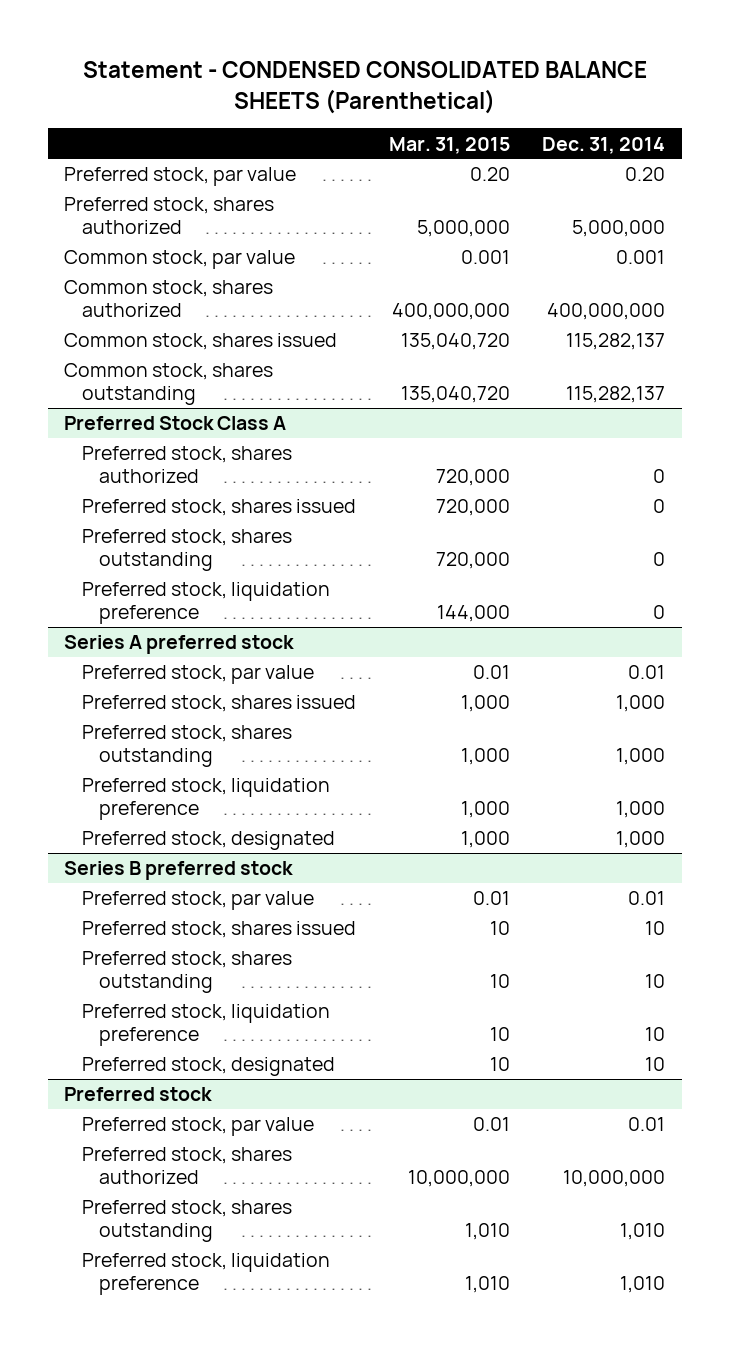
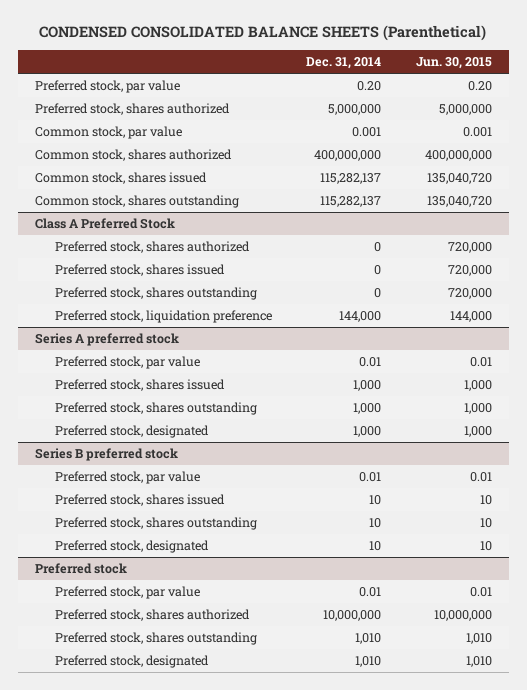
- Statement - CONDENSED CONSOLIDATED BALANCE SHEETS (Parenthetical)
+ CONDENSED CONSOLIDATED BALANCE SHEETS (Parenthetical)
- | Mar. 31, 2015 | Dec. 31, 2014
+ | Dec. 31, 2014 | Jun. 30, 2015
- Preferred Stock Class A
+ Class A Preferred Stock
- Preferred stock, liquidation preference | 144,000 | 0
+ Preferred stock, liquidation preference | 144,000 | 144,000
@ Series A preferred stock
- Preferred stock, liquidation preference | 1,000 | 1,000
@ Series B preferred stock
- Preferred stock, liquidation preference | 10 | 10
@ Preferred stock
- Preferred stock, liquidation preference | 1,010 | 1,010
+ Preferred stock, designated | 1,010 | 1,010

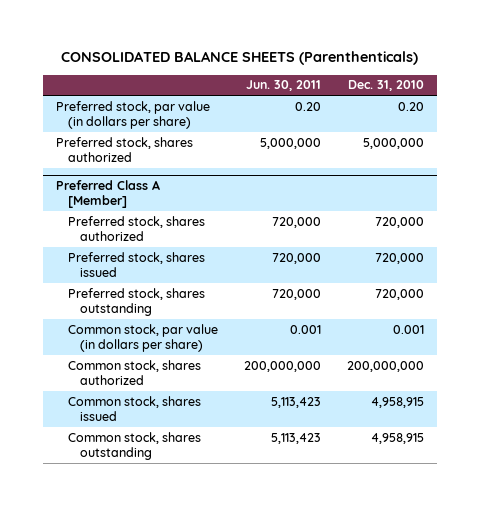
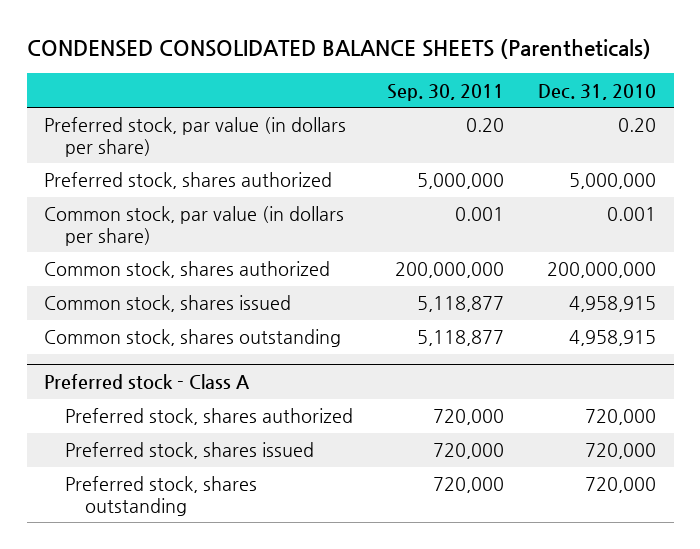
- CONSOLIDATED BALANCE SHEETS (Parenthenticals)
+ CONDENSED CONSOLIDATED BALANCE SHEETS (Parentheticals)
- | Jun. 30, 2011 | Dec. 31, 2010
+ | Sep. 30, 2011 | Dec. 31, 2010
- Preferred Class A [Member]
- Preferred stock, shares authorized | 720,000 | 720,000
- Preferred stock, shares issued | 720,000 | 720,000
- Preferred stock, shares outstanding | 720,000 | 720,000
+ Preferred stock - Class A
+ Preferred stock, shares authorized | 720,000 | 720,000
+ Preferred stock, shares issued | 720,000 | 720,000
+ Preferred stock, shares outstanding | 720,000 | 720,000

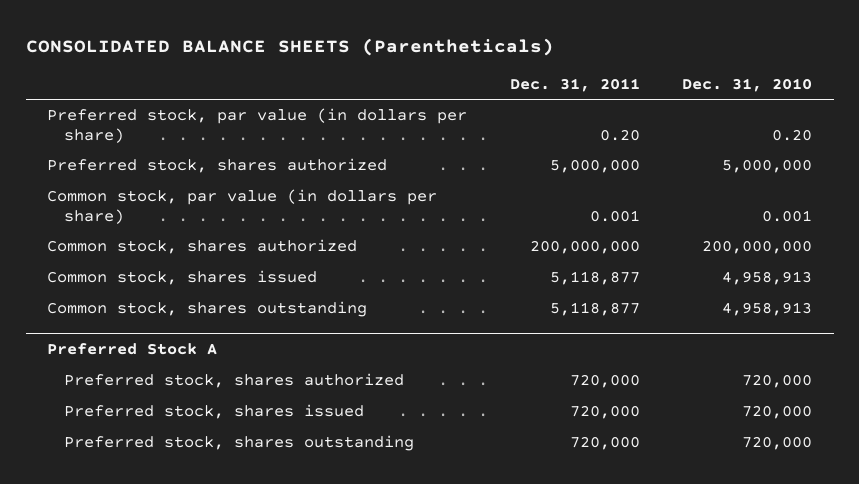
- CONDENSED CONSOLIDATED BALANCE SHEETS (Parentheticals)
+ CONSOLIDATED BALANCE SHEETS (Parentheticals)
- | Sep. 30, 2011 | Dec. 31, 2010
+ | Dec. 31, 2011 | Dec. 31, 2010
- Common stock, shares issued | 5,118,877 | 4,958,915
- Common stock, shares outstanding | 5,118,877 | 4,958,915
- Preferred stock - Class A
+ Common stock, shares issued | 5,118,877 | 4,958,913
+ Common stock, shares outstanding | 5,118,877 | 4,958,913
+ Preferred Stock A

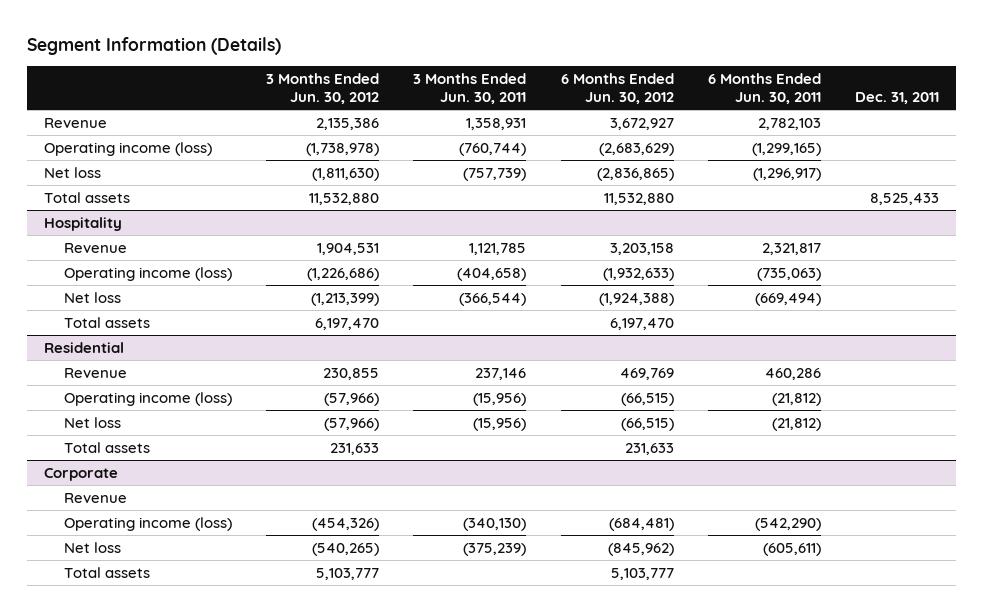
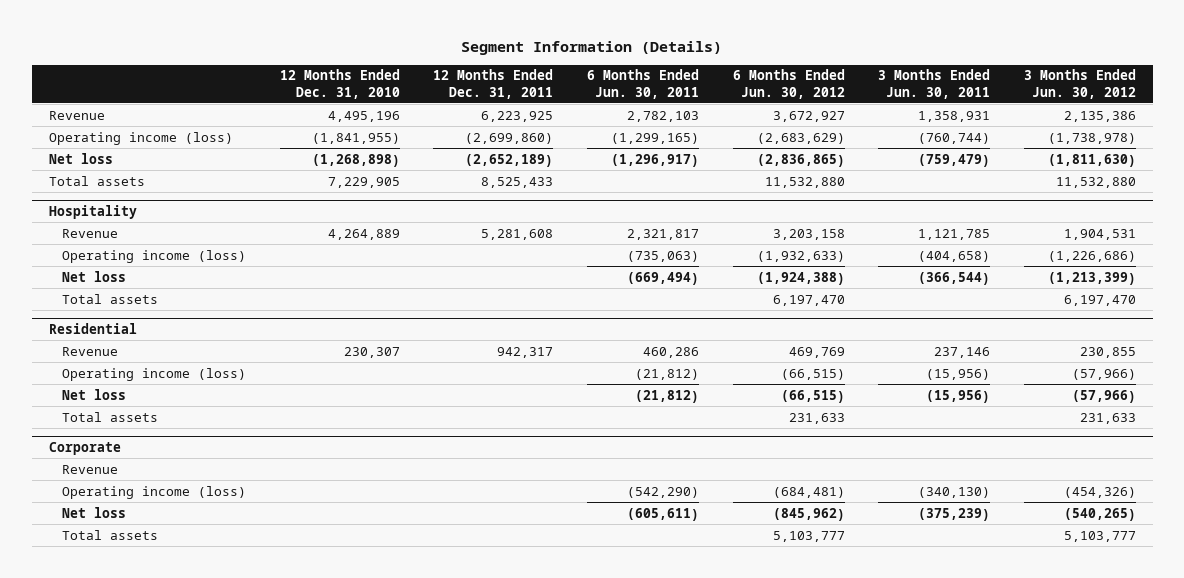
- | 3 Months Ended Jun. 30, 2012 | 3 Months Ended Jun. 30, 2011 | 6 Months Ended Jun. 30, 2012 | 6 Months Ended Jun. 30, 2011 | Dec. 31, 2011
+ | 12 Months Ended Dec. 31, 2010 | 12 Months Ended Dec. 31, 2011 | 6 Months Ended Jun. 30, 2011 | 6 Months Ended Jun. 30, 2012 | 3 Months Ended Jun. 30, 2011 | 3 Months Ended Jun. 30, 2012
- Net loss | (1,811,630) | (757,739) | (2,836,865) | (1,296,917) |
+ Net loss | (1,268,898) | (2,652,189) | (1,296,917) | (2,836,865) | (759,479) | (1,811,630)

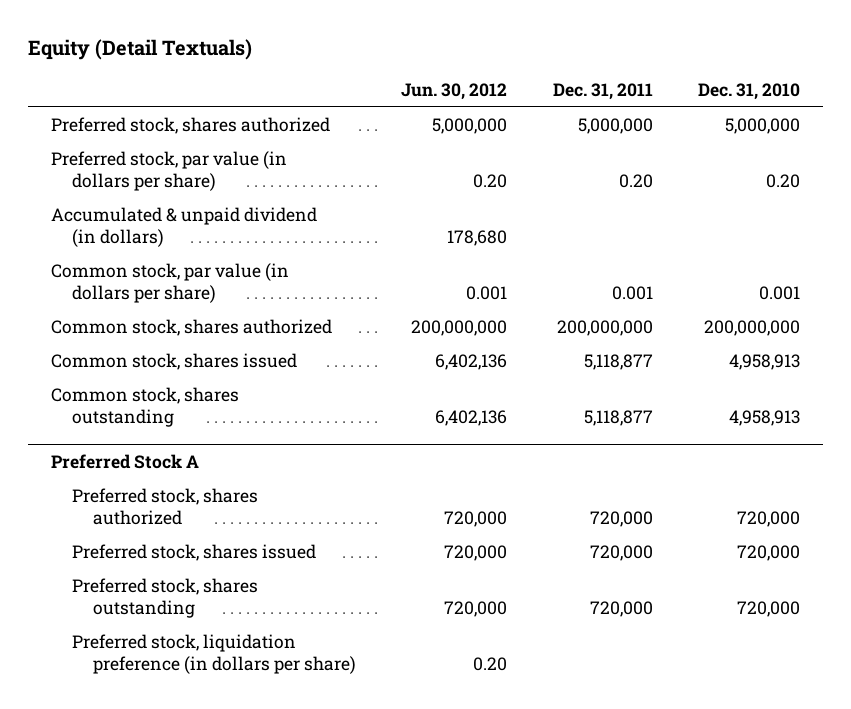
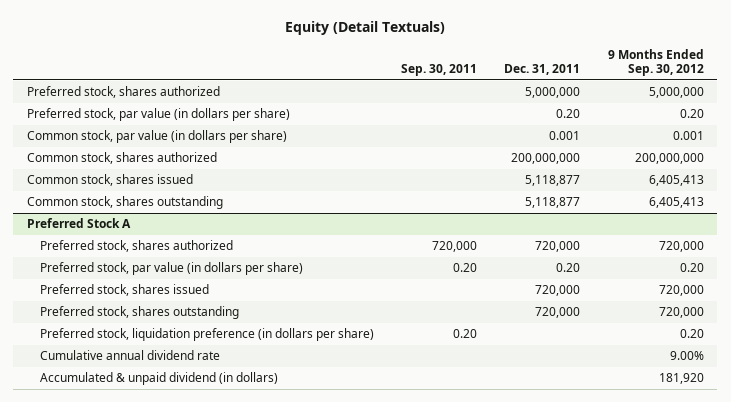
- | Jun. 30, 2012 | Dec. 31, 2011 | Dec. 31, 2010
+ | Sep. 30, 2011 | Dec. 31, 2011 | 9 Months Ended Sep. 30, 2012
- Accumulated & unpaid dividend (in dollars) | 178,680 | |
@ Preferred Stock A
+ Preferred stock, par value (in dollars per share) | 0.20 | 0.20 | 0.20
+ Cumulative annual dividend rate | | | 9.00%
+ Accumulated & unpaid dividend (in dollars) | | | 181,920

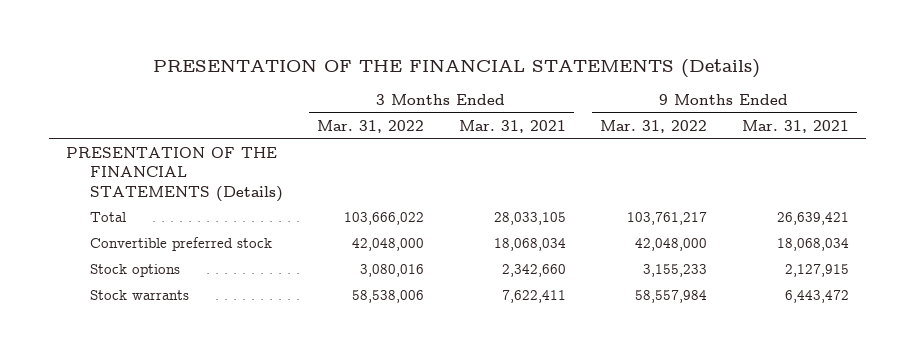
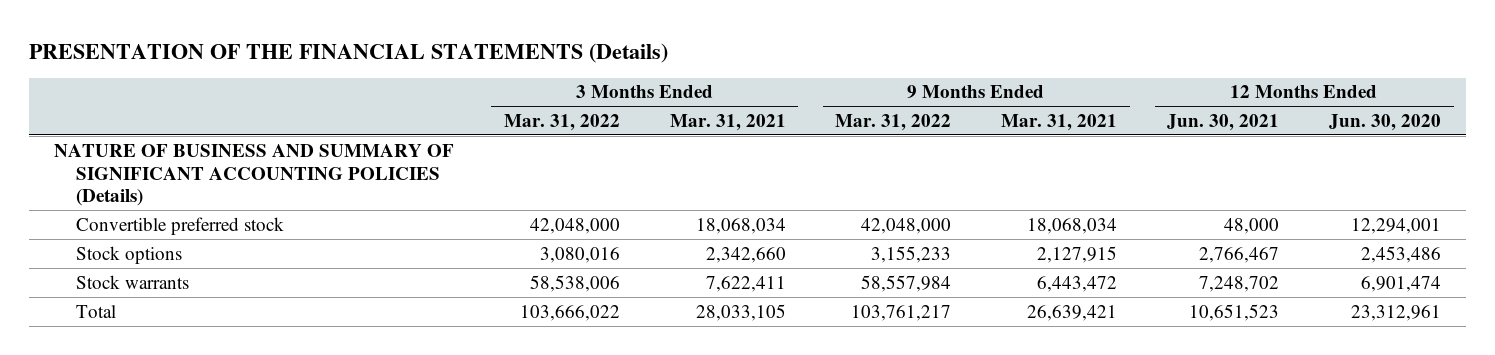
- | 3 Months Ended Mar. 31, 2022 | 3 Months Ended Mar. 31, 2021 | 9 Months Ended Mar. 31, 2022 | 9 Months Ended Mar. 31, 2021
+ | 3 Months Ended Mar. 31, 2022 | 3 Months Ended Mar. 31, 2021 | 9 Months Ended Mar. 31, 2022 | 9 Months Ended Mar. 31, 2021 | 12 Months Ended Jun. 30, 2021 | 12 Months Ended Jun. 30, 2020
- PRESENTATION OF THE FINANCIAL STATEMENTS (Details)
+ NATURE OF BUSINESS AND SUMMARY OF SIGNIFICANT ACCOUNTING POLICIES (Details)
moved down: Total | 103,666,022 | 28,033,105 | 103,761,217 | 26,639,421 | 10,651,523 | 23,312,961

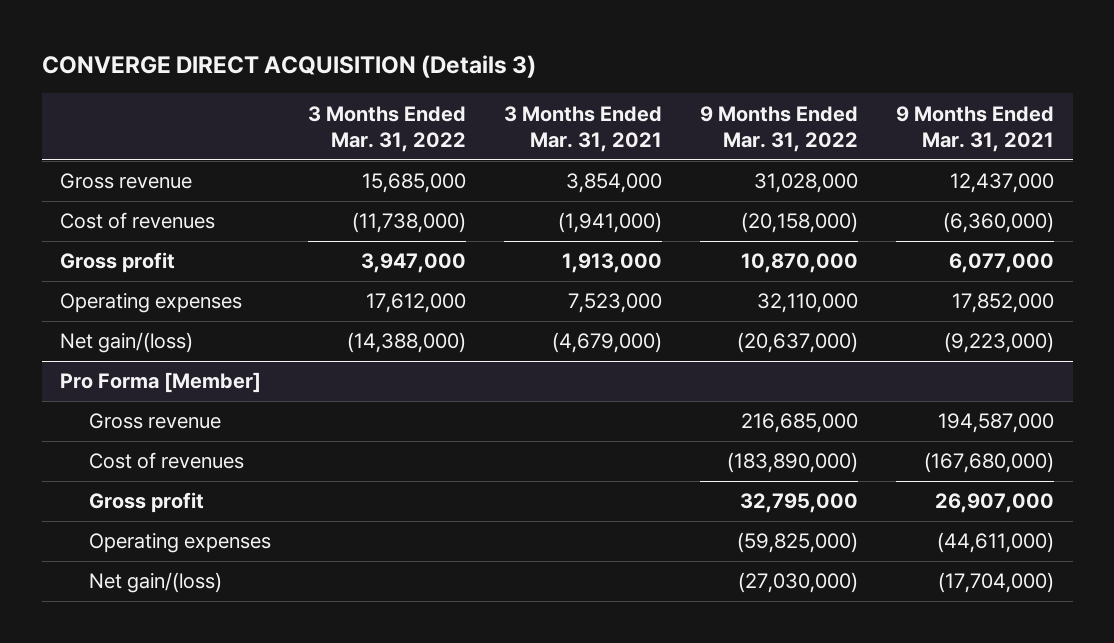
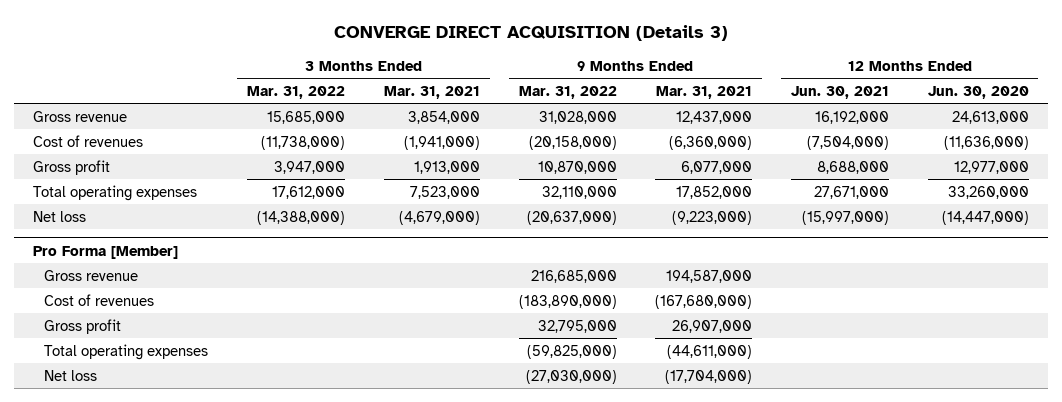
- | 3 Months Ended Mar. 31, 2022 | 3 Months Ended Mar. 31, 2021 | 9 Months Ended Mar. 31, 2022 | 9 Months Ended Mar. 31, 2021
+ | 3 Months Ended Mar. 31, 2022 | 3 Months Ended Mar. 31, 2021 | 9 Months Ended Mar. 31, 2022 | 9 Months Ended Mar. 31, 2021 | 12 Months Ended Jun. 30, 2021 | 12 Months Ended Jun. 30, 2020
- Operating expenses | 17,612,000 | 7,523,000 | 32,110,000 | 17,852,000
- Net gain/(loss) | (14,388,000) | (4,679,000) | (20,637,000) | (9,223,000)
+ Total operating expenses | 17,612,000 | 7,523,000 | 32,110,000 | 17,852,000 | 27,671,000 | 33,260,000
+ Net loss | (14,388,000) | (4,679,000) | (20,637,000) | (9,223,000) | (15,997,000) | (14,447,000)
@ Pro Forma [Member]
- Operating expenses | | | (59,825,000) | (44,611,000)
- Net gain/(loss) | | | (27,030,000) | (17,704,000)
+ Total operating expenses | | | (59,825,000) | (44,611,000) | |
+ Net loss | | | (27,030,000) | (17,704,000) | |

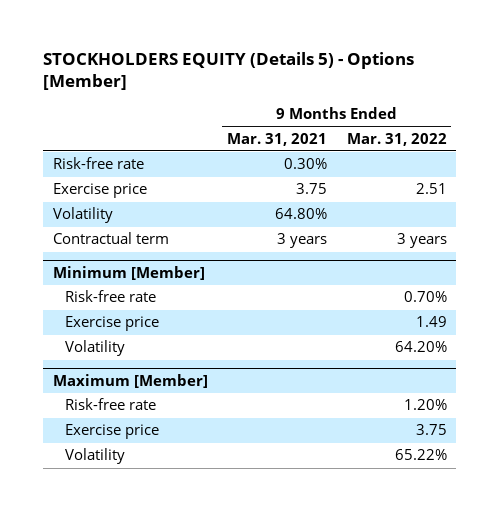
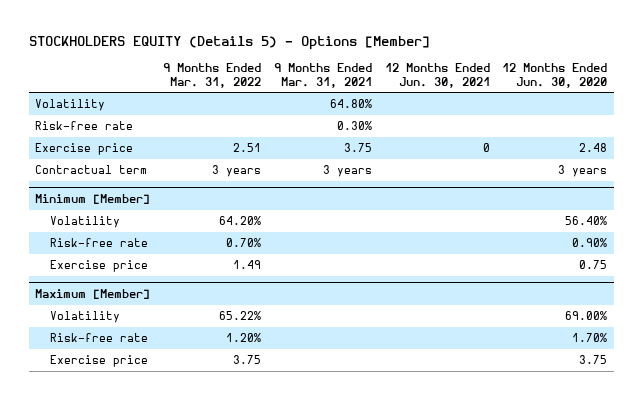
- | 9 Months Ended Mar. 31, 2021 | 9 Months Ended Mar. 31, 2022
+ | 9 Months Ended Mar. 31, 2022 | 9 Months Ended Mar. 31, 2021 | 12 Months Ended Jun. 30, 2021 | 12 Months Ended Jun. 30, 2020
moved up: Volatility | | 64.80% | |
@ Minimum [Member]
moved up: Volatility | 64.20% | | | 56.40%
@ Maximum [Member]
moved up: Volatility | 65.22% | | | 69.00%

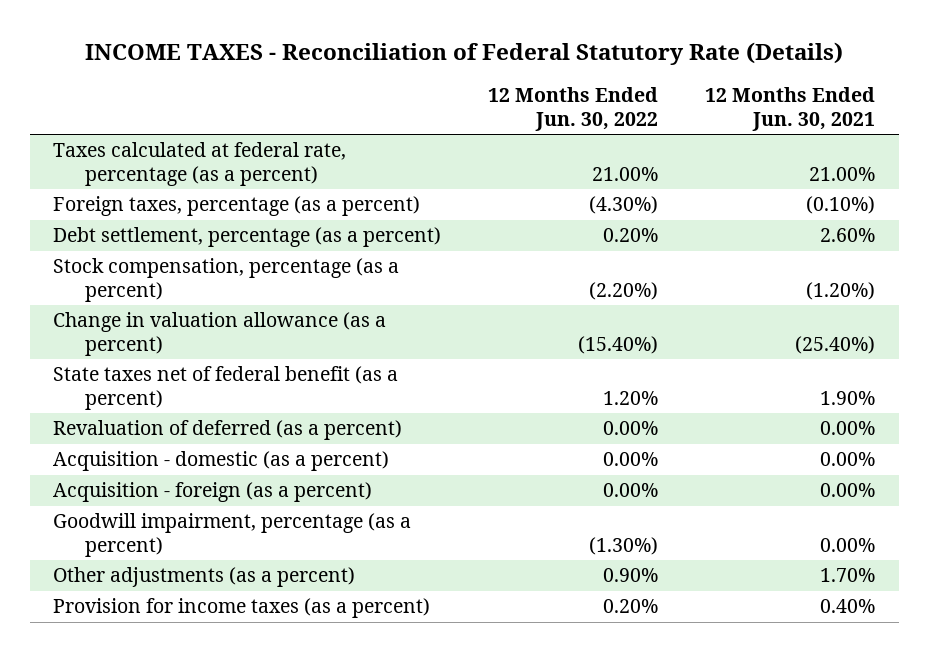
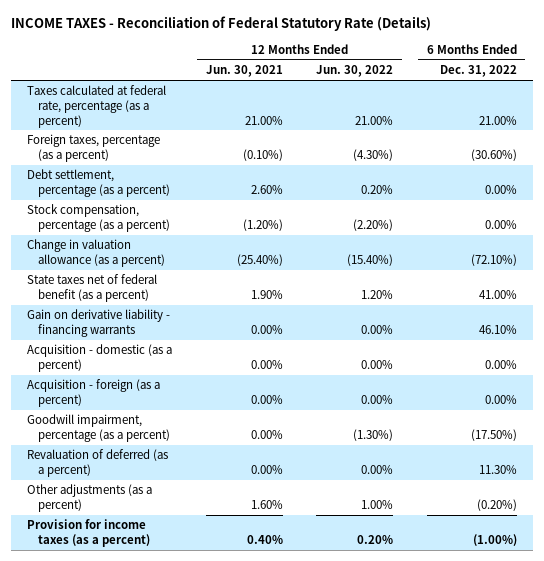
- | 12 Months Ended Jun. 30, 2022 | 12 Months Ended Jun. 30, 2021
+ | 12 Months Ended Jun. 30, 2021 | 12 Months Ended Jun. 30, 2022 | 6 Months Ended Dec. 31, 2022
+ Gain on derivative liability - financing warrants | 0.00% | 0.00% | 46.10%
- Other adjustments (as a percent) | 0.90% | 1.70%
moved down: Revaluation of deferred (as a percent) | 0.00% | 0.00% | 11.30%
+ Other adjustments (as a percent) | 1.60% | 1.00% | (0.20%)

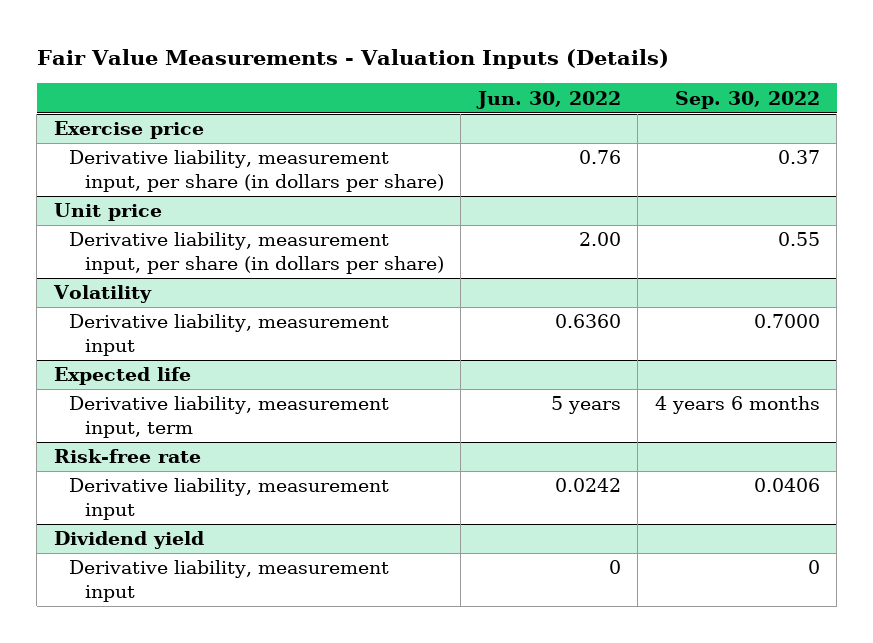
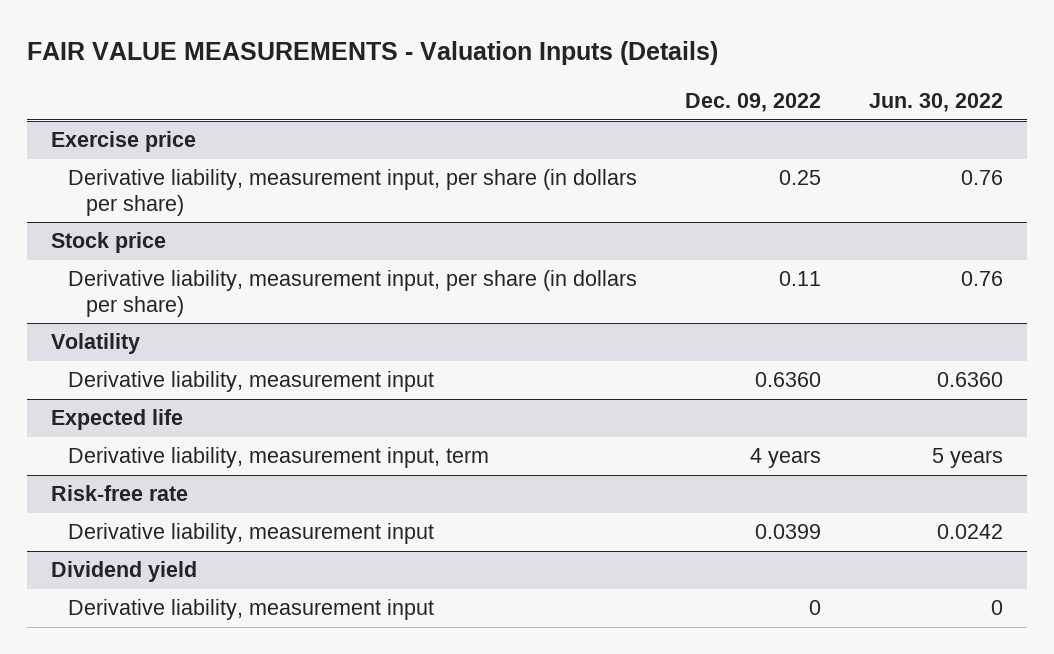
- Fair Value Measurements - Valuation Inputs (Details)
+ FAIR VALUE MEASUREMENTS - Valuation Inputs (Details)
- | Jun. 30, 2022 | Sep. 30, 2022
+ | Dec. 09, 2022 | Jun. 30, 2022
- Unit price
- Derivative liability, measurement input, per share (in dollars per share) | 2.00 | 0.55
+ Stock price
+ Derivative liability, measurement input, per share (in dollars per share) | 0.11 | 0.76

